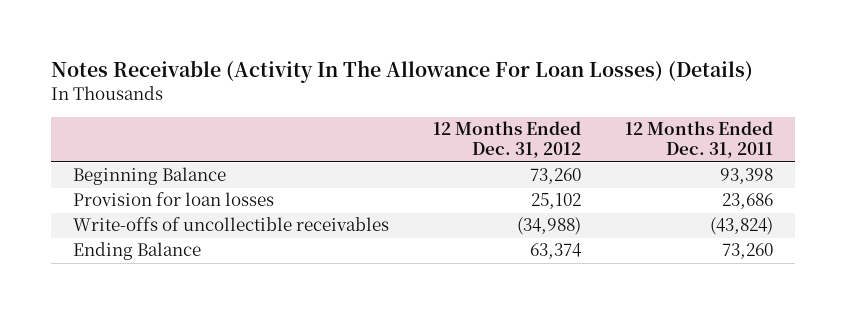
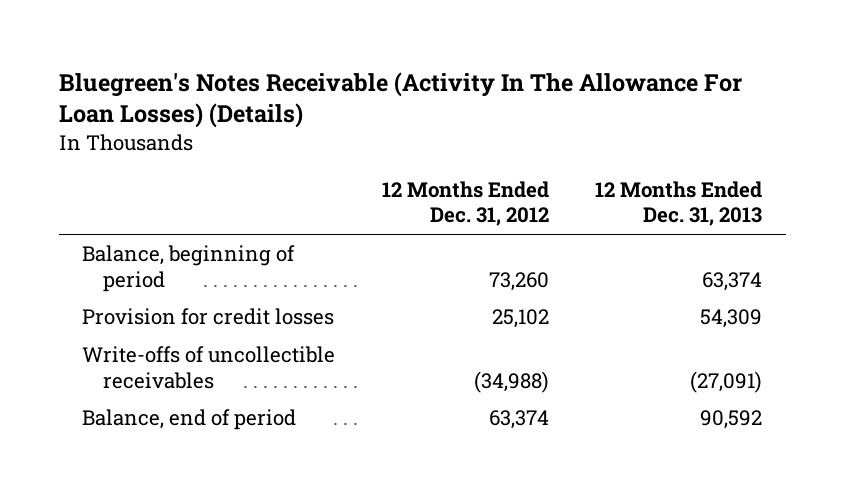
- Notes Receivable (Activity In The Allowance For Loan Losses) (Details)
+ Bluegreen's Notes Receivable (Activity In The Allowance For Loan Losses) (Details)
- | 12 Months Ended Dec. 31, 2012 | 12 Months Ended Dec. 31, 2011
+ | 12 Months Ended Dec. 31, 2012 | 12 Months Ended Dec. 31, 2013
- Beginning Balance | 73,260 | 93,398
- Provision for loan losses | 25,102 | 23,686
+ Balance, beginning of period | 73,260 | 63,374
+ Provision for credit losses | 25,102 | 54,309
- Ending Balance | 63,374 | 73,260
+ Balance, end of period | 63,374 | 90,592

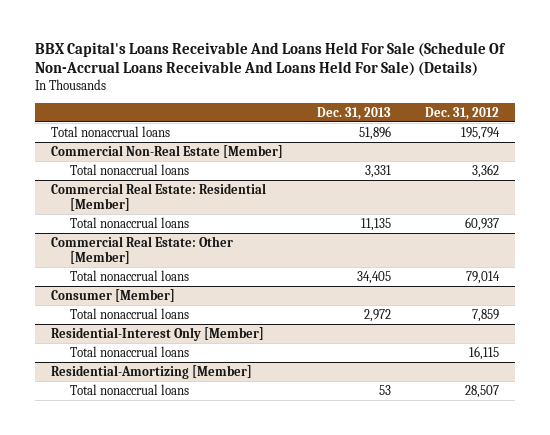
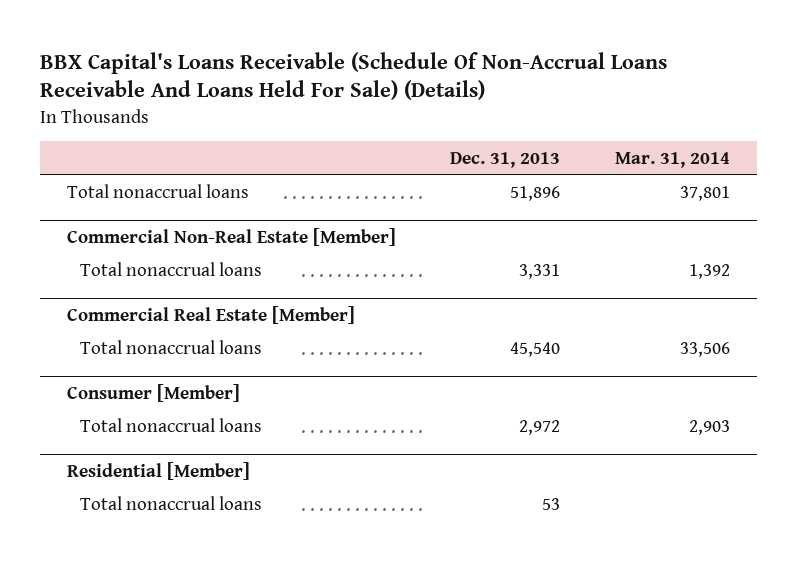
- BBX Capital's Loans Receivable And Loans Held For Sale (Schedule Of Non-Accrual Loans Receivable And Loans Held For Sale) (Details)
+ BBX Capital's Loans Receivable (Schedule Of Non-Accrual Loans Receivable And Loans Held For Sale) (Details)
- | Dec. 31, 2013 | Dec. 31, 2012
+ | Dec. 31, 2013 | Mar. 31, 2014
- Commercial Real Estate: Residential [Member]
- Total nonaccrual loans | 11,135 | 60,937
- Commercial Real Estate: Other [Member]
- Total nonaccrual loans | 34,405 | 79,014
+ Commercial Real Estate [Member]
+ Total nonaccrual loans | 45,540 | 33,506
- Residential-Interest Only [Member]
- Total nonaccrual loans | | 16,115
- Residential-Amortizing [Member]
+ Residential [Member]

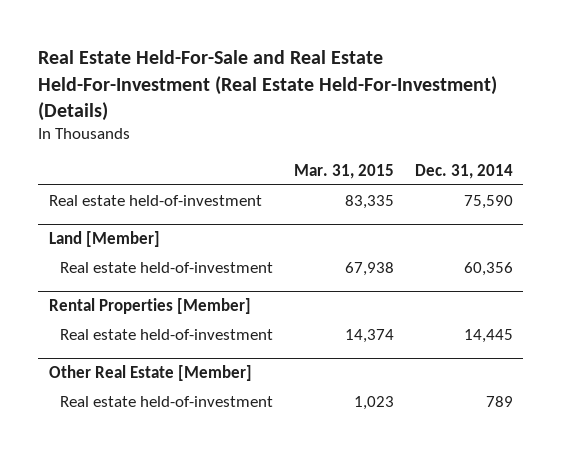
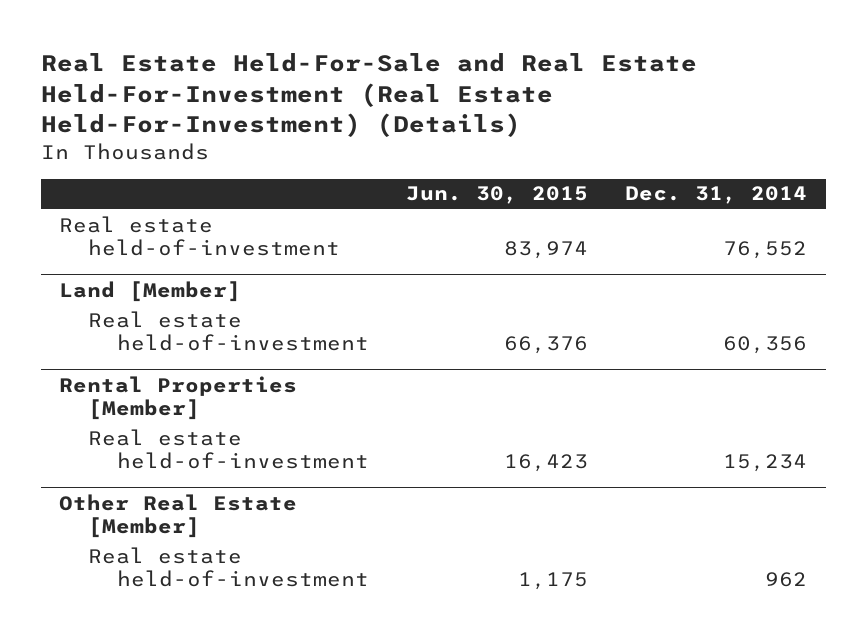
- | Mar. 31, 2015 | Dec. 31, 2014
+ | Jun. 30, 2015 | Dec. 31, 2014
- Real estate held-of-investment | 83,335 | 75,590
+ Real estate held-of-investment | 83,974 | 76,552
@ Rental Properties [Member]
- Real estate held-of-investment | 14,374 | 14,445
+ Real estate held-of-investment | 16,423 | 15,234
@ Other Real Estate [Member]
- Real estate held-of-investment | 1,023 | 789
+ Real estate held-of-investment | 1,175 | 962

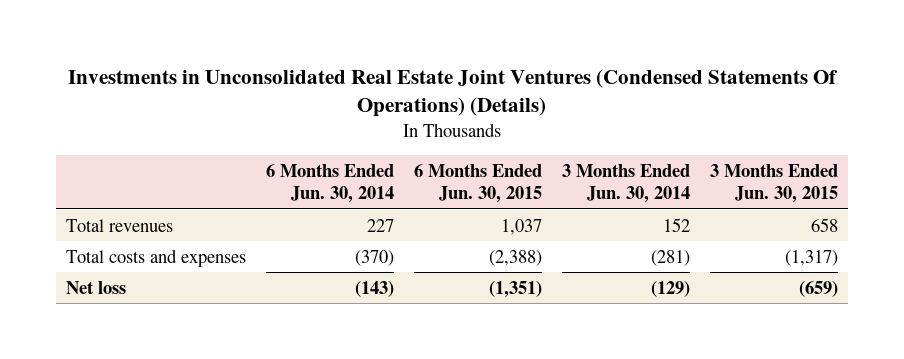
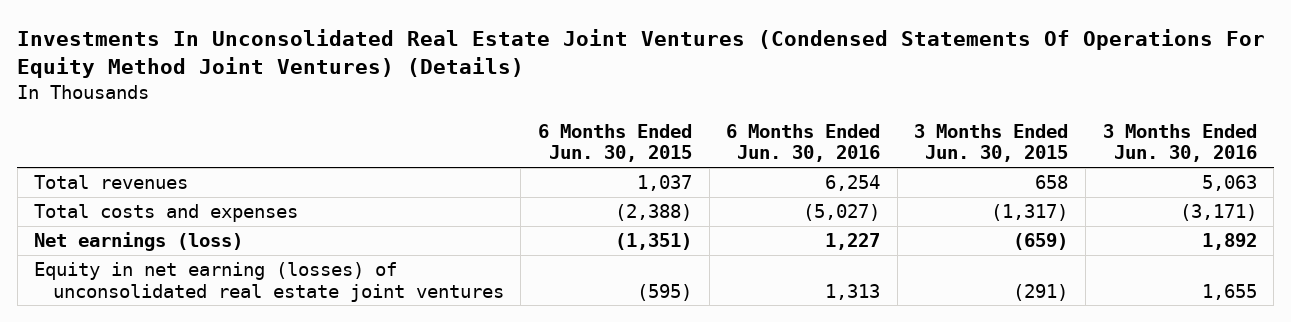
- Investments in Unconsolidated Real Estate Joint Ventures (Condensed Statements Of Operations) (Details)
+ Investments In Unconsolidated Real Estate Joint Ventures (Condensed Statements Of Operations For Equity Method Joint Ventures) (Details)
- | 6 Months Ended Jun. 30, 2014 | 6 Months Ended Jun. 30, 2015 | 3 Months Ended Jun. 30, 2014 | 3 Months Ended Jun. 30, 2015
+ | 6 Months Ended Jun. 30, 2015 | 6 Months Ended Jun. 30, 2016 | 3 Months Ended Jun. 30, 2015 | 3 Months Ended Jun. 30, 2016
- Net loss | (143) | (1,351) | (129) | (659)
+ Net earnings (loss) | (1,351) | 1,227 | (659) | 1,892
+ Equity in net earning (losses) of unconsolidated real estate joint ventures | (595) | 1,313 | (291) | 1,655

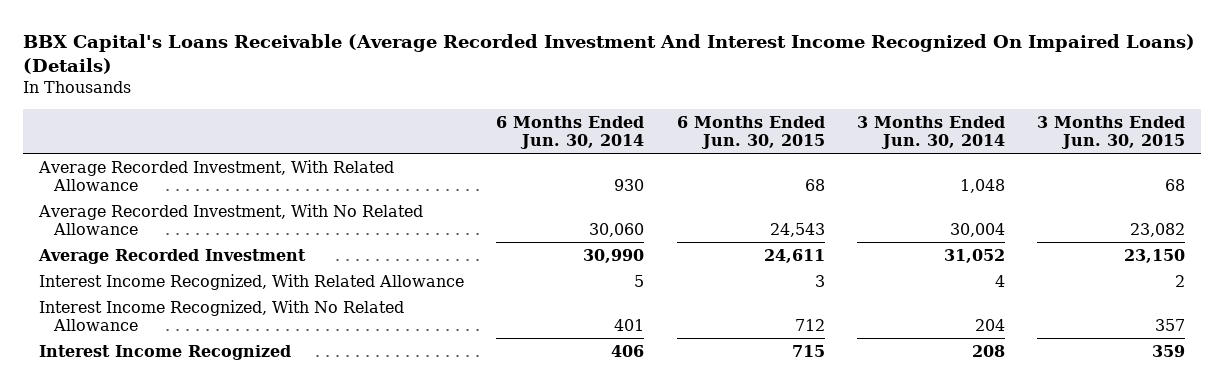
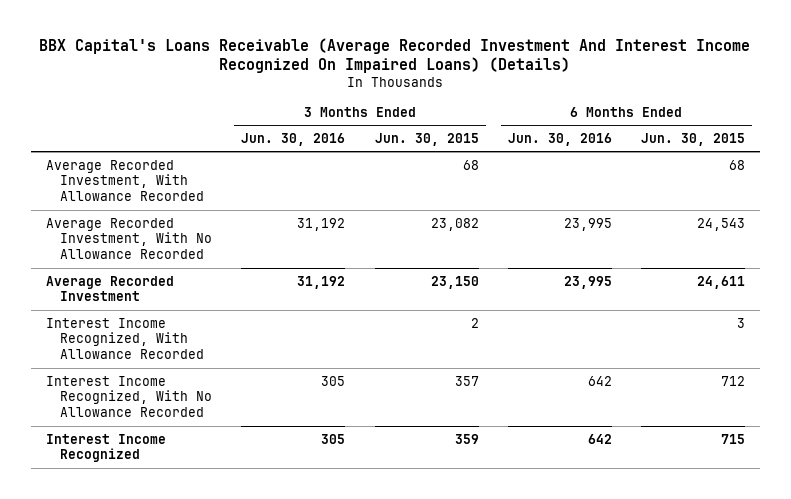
- | 6 Months Ended Jun. 30, 2014 | 6 Months Ended Jun. 30, 2015 | 3 Months Ended Jun. 30, 2014 | 3 Months Ended Jun. 30, 2015
+ | 3 Months Ended Jun. 30, 2016 | 3 Months Ended Jun. 30, 2015 | 6 Months Ended Jun. 30, 2016 | 6 Months Ended Jun. 30, 2015
- Average Recorded Investment, With Related Allowance | 930 | 68 | 1,048 | 68
- Average Recorded Investment, With No Related Allowance | 30,060 | 24,543 | 30,004 | 23,082
+ Average Recorded Investment, With Allowance Recorded | | 68 | | 68
+ Average Recorded Investment, With No Allowance Recorded | 31,192 | 23,082 | 23,995 | 24,543
- Interest Income Recognized, With Related Allowance | 5 | 3 | 4 | 2
- Interest Income Recognized, With No Related Allowance | 401 | 712 | 204 | 357
+ Interest Income Recognized, With Allowance Recorded | | 2 | | 3
+ Interest Income Recognized, With No Allowance Recorded | 305 | 357 | 642 | 712

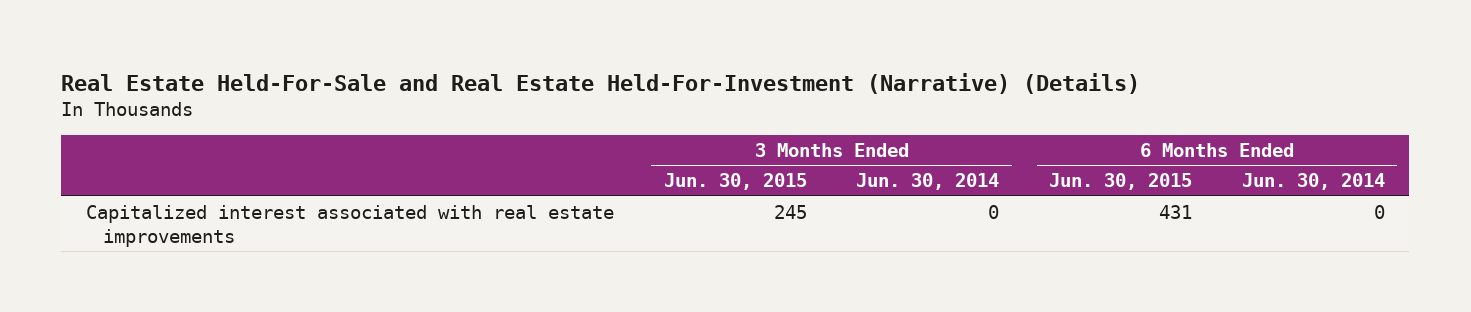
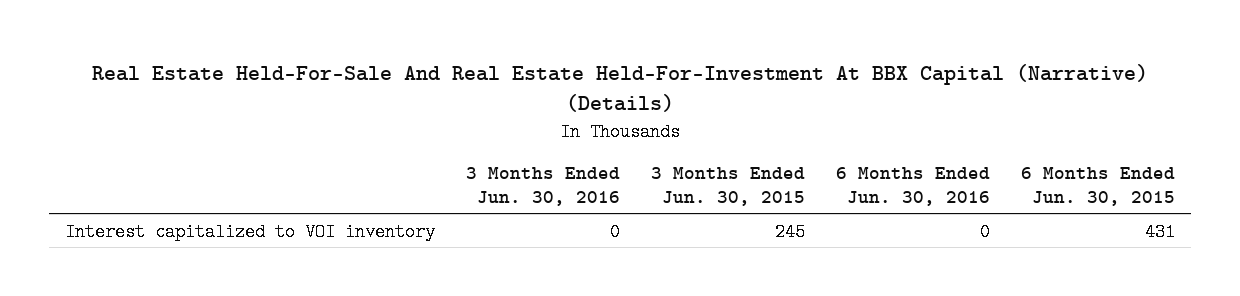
- Real Estate Held-For-Sale and Real Estate Held-For-Investment (Narrative) (Details)
+ Real Estate Held-For-Sale And Real Estate Held-For-Investment At BBX Capital (Narrative) (Details)
- | 3 Months Ended Jun. 30, 2015 | 3 Months Ended Jun. 30, 2014 | 6 Months Ended Jun. 30, 2015 | 6 Months Ended Jun. 30, 2014
+ | 3 Months Ended Jun. 30, 2016 | 3 Months Ended Jun. 30, 2015 | 6 Months Ended Jun. 30, 2016 | 6 Months Ended Jun. 30, 2015
- Capitalized interest associated with real estate improvements | 245 | 0 | 431 | 0
+ Interest capitalized to VOI inventory | 0 | 245 | 0 | 431

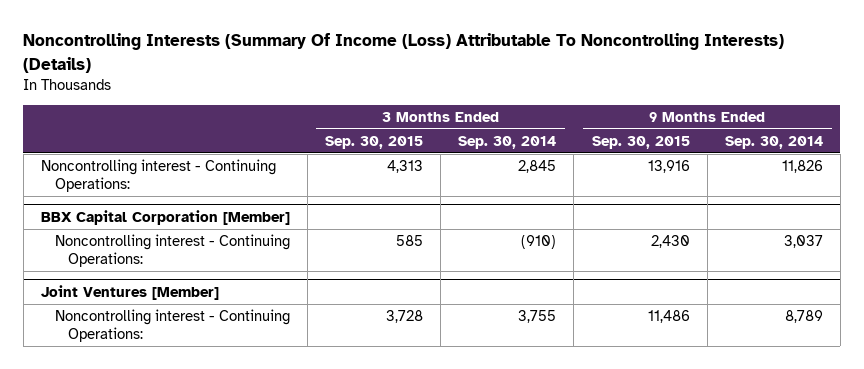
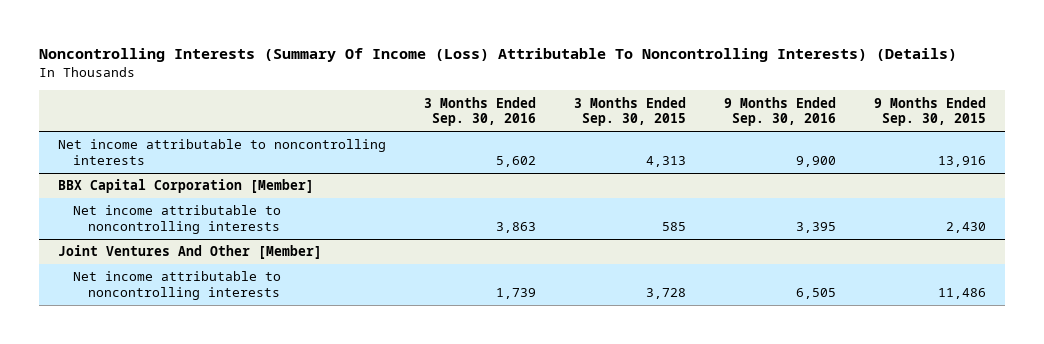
- | 3 Months Ended Sep. 30, 2015 | 3 Months Ended Sep. 30, 2014 | 9 Months Ended Sep. 30, 2015 | 9 Months Ended Sep. 30, 2014
+ | 3 Months Ended Sep. 30, 2016 | 3 Months Ended Sep. 30, 2015 | 9 Months Ended Sep. 30, 2016 | 9 Months Ended Sep. 30, 2015
- Noncontrolling interest - Continuing Operations: | 4,313 | 2,845 | 13,916 | 11,826
+ Net income attributable to noncontrolling interests | 5,602 | 4,313 | 9,900 | 13,916
@ BBX Capital Corporation [Member]
- Noncontrolling interest - Continuing Operations: | 585 | (910) | 2,430 | 3,037
- Joint Ventures [Member]
- Noncontrolling interest - Continuing Operations: | 3,728 | 3,755 | 11,486 | 8,789
@ BBX Capital Corporation [Member]
+ Net income attributable to noncontrolling interests | 3,863 | 585 | 3,395 | 2,430
+ Joint Ventures And Other [Member]
+ Net income attributable to noncontrolling interests | 1,739 | 3,728 | 6,505 | 11,486

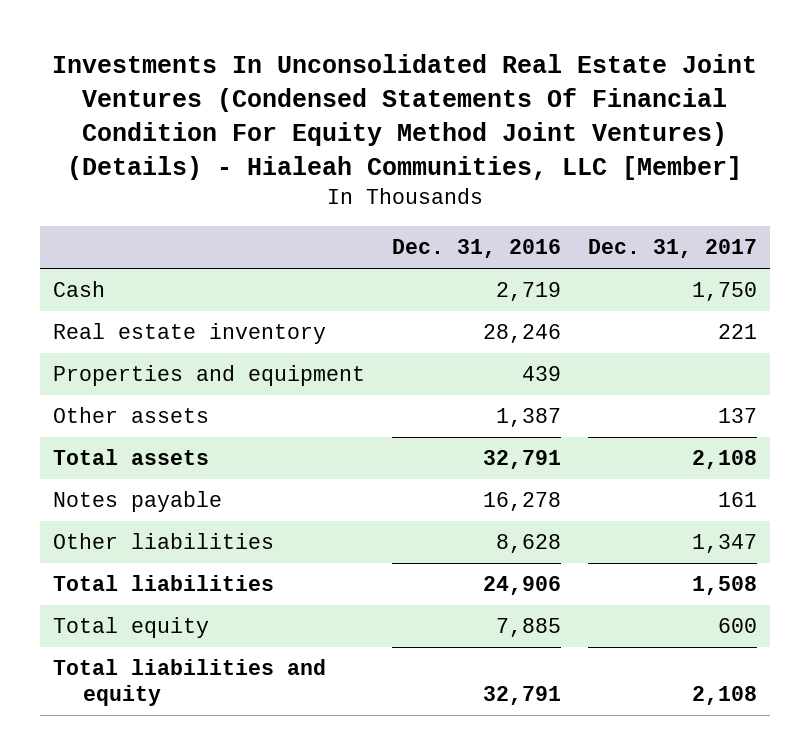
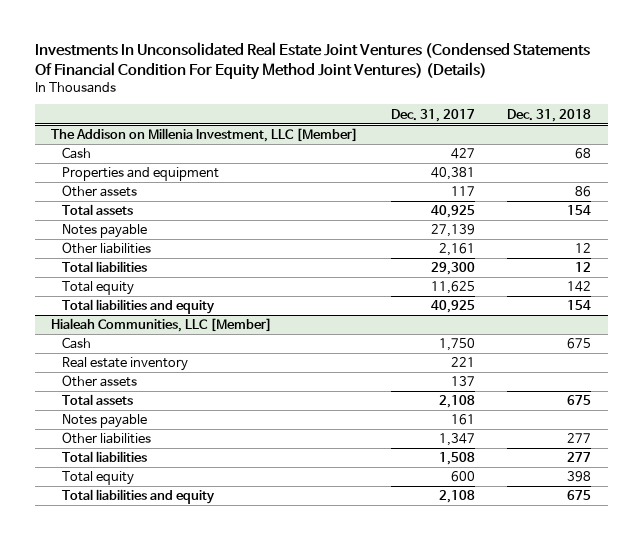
- Investments In Unconsolidated Real Estate Joint Ventures (Condensed Statements Of Financial Condition For Equity Method Joint Ventures) (Details) - Hialeah Communities, LLC [Member]
+ Investments In Unconsolidated Real Estate Joint Ventures (Condensed Statements Of Financial Condition For Equity Method Joint Ventures) (Details)
- | Dec. 31, 2016 | Dec. 31, 2017
+ | Dec. 31, 2017 | Dec. 31, 2018
+ The Addison on Millenia Investment, LLC [Member]
+ Cash | 427 | 68
+ Properties and equipment | 40,381 |
+ Other assets | 117 | 86
+ Total assets | 40,925 | 154
+ Notes payable | 27,139 |
+ Other liabilities | 2,161 | 12
+ Total liabilities | 29,300 | 12
+ Total equity | 11,625 | 142
+ Total liabilities and equity | 40,925 | 154
+ Hialeah Communities, LLC [Member]
- Properties and equipment | 439 |

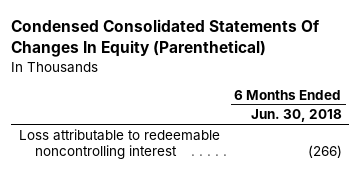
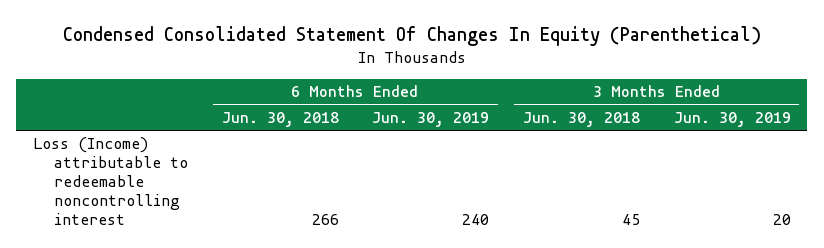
- Condensed Consolidated Statements Of Changes In Equity (Parenthetical)
+ Condensed Consolidated Statement Of Changes In Equity (Parenthetical)
- | 6 Months Ended Jun. 30, 2018
+ | 6 Months Ended Jun. 30, 2018 | 6 Months Ended Jun. 30, 2019 | 3 Months Ended Jun. 30, 2018 | 3 Months Ended Jun. 30, 2019
- Loss attributable to redeemable noncontrolling interest | (266)
+ Loss (Income) attributable to redeemable noncontrolling interest | 266 | 240 | 45 | 20

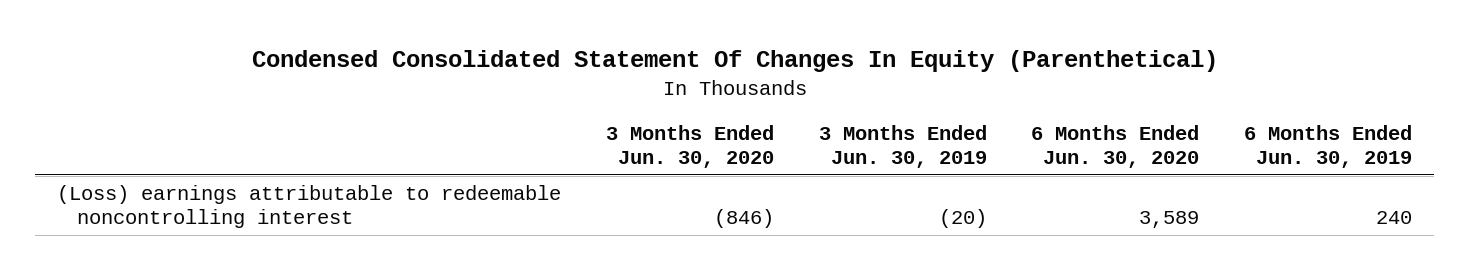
- | 6 Months Ended Jun. 30, 2018 | 6 Months Ended Jun. 30, 2019 | 3 Months Ended Jun. 30, 2018 | 3 Months Ended Jun. 30, 2019
+ | 3 Months Ended Jun. 30, 2020 | 3 Months Ended Jun. 30, 2019 | 6 Months Ended Jun. 30, 2020 | 6 Months Ended Jun. 30, 2019
- Loss (Income) attributable to redeemable noncontrolling interest | 266 | 240 | 45 | 20
+ (Loss) earnings attributable to redeemable noncontrolling interest | (846) | (20) | 3,589 | 240

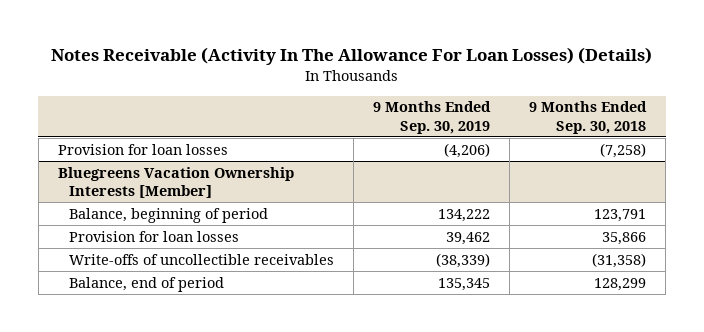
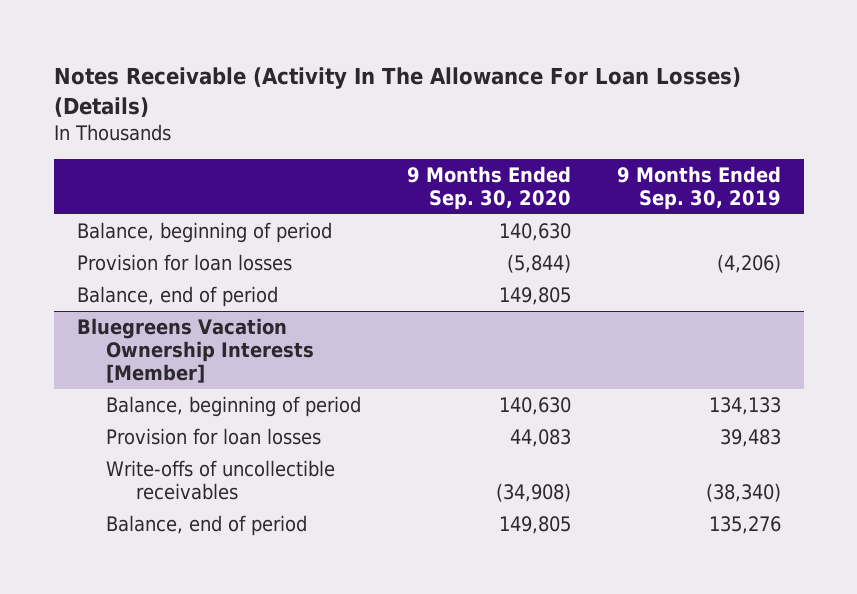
- | 9 Months Ended Sep. 30, 2019 | 9 Months Ended Sep. 30, 2018
+ | 9 Months Ended Sep. 30, 2020 | 9 Months Ended Sep. 30, 2019
+ Balance, beginning of period | 140,630 |
+ Balance, end of period | 149,805 |
@ Bluegreens Vacation Ownership Interests [Member]
- Balance, beginning of period | 134,222 | 123,791
- Provision for loan losses | 39,462 | 35,866
- Write-offs of uncollectible receivables | (38,339) | (31,358)
- Balance, end of period | 135,345 | 128,299
+ Balance, beginning of period | 140,630 | 134,133
+ Provision for loan losses | 44,083 | 39,483
+ Write-offs of uncollectible receivables | (34,908) | (38,340)
+ Balance, end of period | 149,805 | 135,276

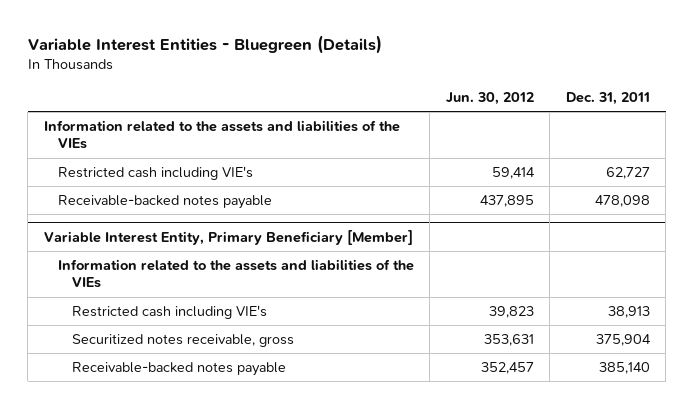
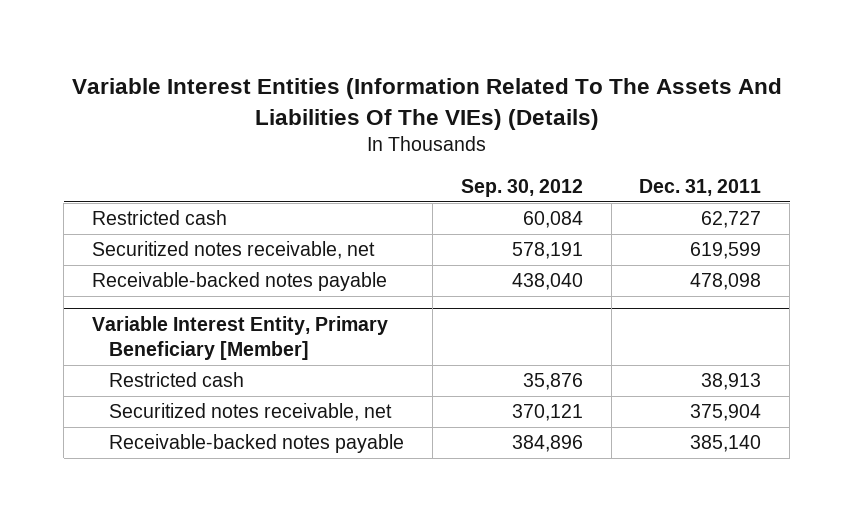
- Variable Interest Entities - Bluegreen (Details)
+ Variable Interest Entities (Information Related To The Assets And Liabilities Of The VIEs) (Details)
- | Jun. 30, 2012 | Dec. 31, 2011
+ | Sep. 30, 2012 | Dec. 31, 2011
- Information related to the assets and liabilities of the VIEs
- Restricted cash including VIE's | 59,414 | 62,727
+ Restricted cash | 60,084 | 62,727
+ Securitized notes receivable, net | 578,191 | 619,599
@ Variable Interest Entity, Primary Beneficiary [Member]
- Information related to the assets and liabilities of the VIEs
- Restricted cash including VIE's | 39,823 | 38,913
- Securitized notes receivable, gross | 353,631 | 375,904
+ Restricted cash | 35,876 | 38,913
+ Securitized notes receivable, net | 370,121 | 375,904

